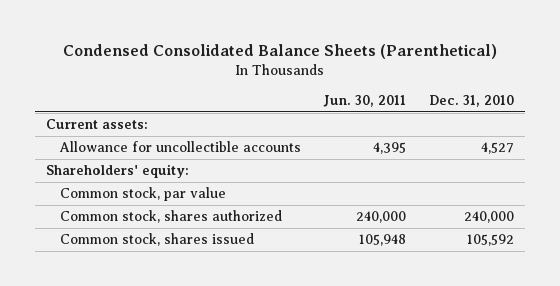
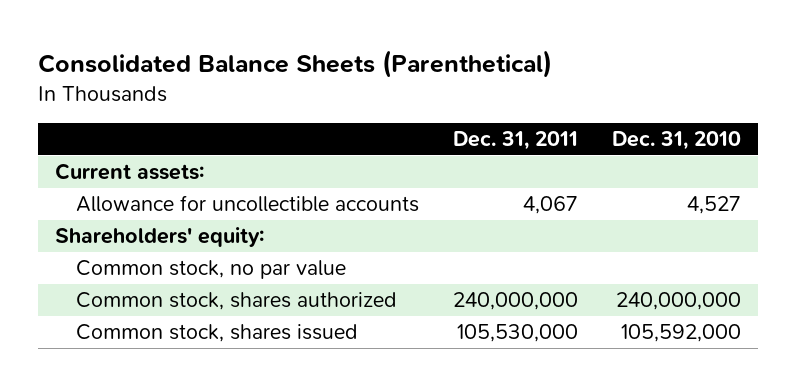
- Condensed Consolidated Balance Sheets (Parenthetical)
+ Consolidated Balance Sheets (Parenthetical)
- | Jun. 30, 2011 | Dec. 31, 2010
+ | Dec. 31, 2011 | Dec. 31, 2010
- Common stock, par value
- Common stock, shares authorized | 240,000 | 240,000
- Common stock, shares issued | 105,948 | 105,592
+ Common stock, no par value
+ Common stock, shares authorized | 240,000,000 | 240,000,000
+ Common stock, shares issued | 105,530,000 | 105,592,000

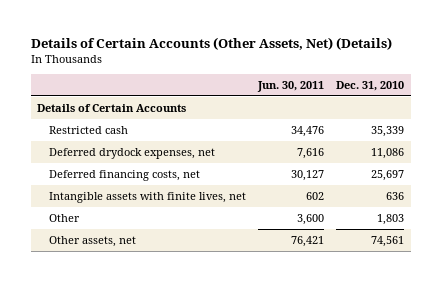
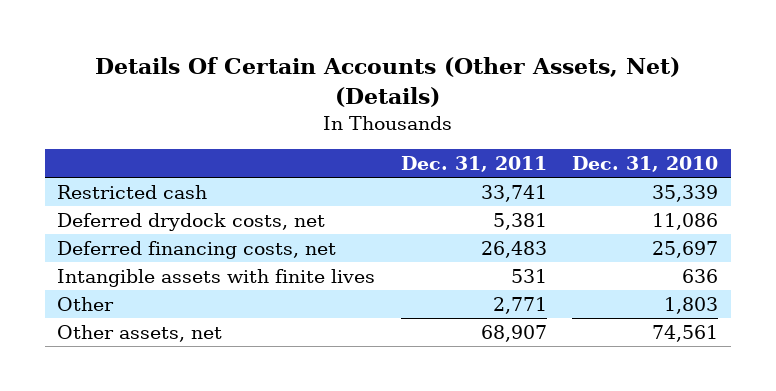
- Details of Certain Accounts (Other Assets, Net) (Details)
+ Details Of Certain Accounts (Other Assets, Net) (Details)
- | Jun. 30, 2011 | Dec. 31, 2010
+ | Dec. 31, 2011 | Dec. 31, 2010
- Details of Certain Accounts
- Deferred drydock expenses, net | 7,616 | 11,086
+ Deferred drydock costs, net | 5,381 | 11,086
- Intangible assets with finite lives, net | 602 | 636
+ Intangible assets with finite lives | 531 | 636

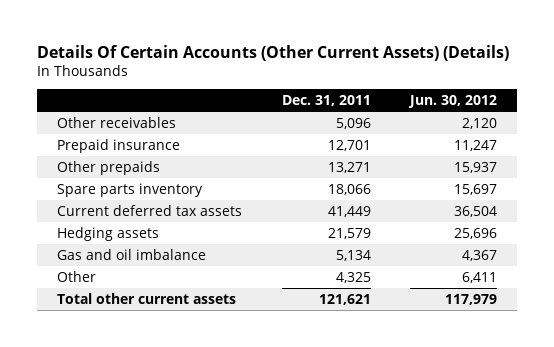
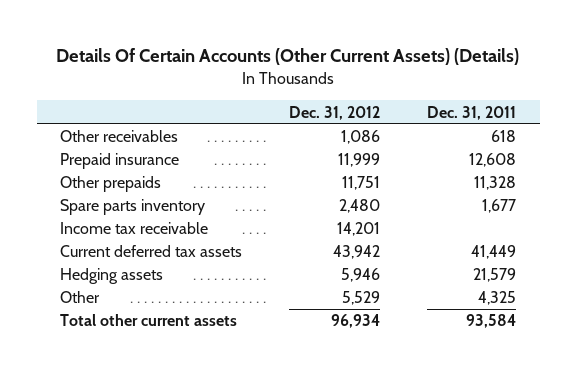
- | Dec. 31, 2011 | Jun. 30, 2012
+ | Dec. 31, 2012 | Dec. 31, 2011
- Other receivables | 5,096 | 2,120
- Prepaid insurance | 12,701 | 11,247
- Other prepaids | 13,271 | 15,937
- Spare parts inventory | 18,066 | 15,697
+ Other receivables | 1,086 | 618
+ Prepaid insurance | 11,999 | 12,608
+ Other prepaids | 11,751 | 11,328
+ Spare parts inventory | 2,480 | 1,677
+ Income tax receivable | 14,201 |
- Gas and oil imbalance | 5,134 | 4,367
- Total other current assets | 121,621 | 117,979
+ Total other current assets | 96,934 | 93,584

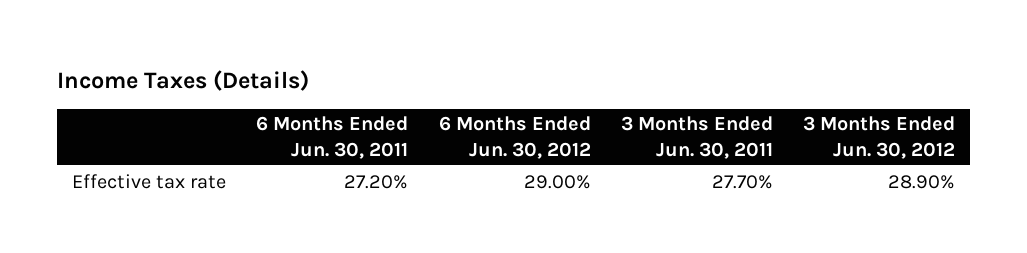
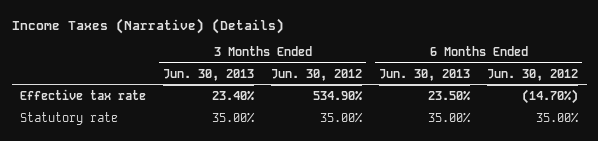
- Income Taxes (Details)
+ Income Taxes (Narrative) (Details)
- | 6 Months Ended Jun. 30, 2011 | 6 Months Ended Jun. 30, 2012 | 3 Months Ended Jun. 30, 2011 | 3 Months Ended Jun. 30, 2012
+ | 3 Months Ended Jun. 30, 2013 | 3 Months Ended Jun. 30, 2012 | 6 Months Ended Jun. 30, 2013 | 6 Months Ended Jun. 30, 2012
- Effective tax rate | 27.20% | 29.00% | 27.70% | 28.90%
+ Effective tax rate | 23.40% | 534.90% | 23.50% | (14.70%)
+ Statutory rate | 35.00% | 35.00% | 35.00% | 35.00%

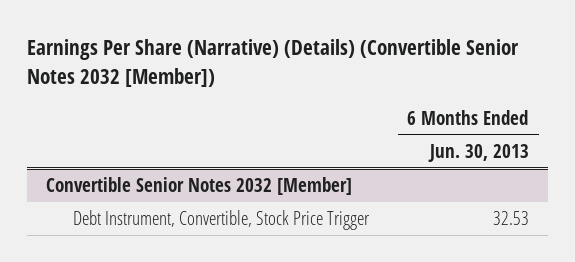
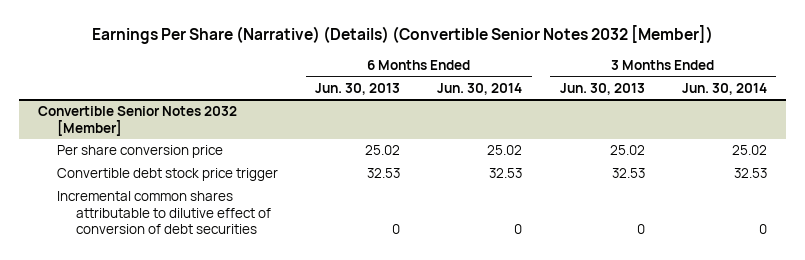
- | 6 Months Ended Jun. 30, 2013
+ | 6 Months Ended Jun. 30, 2013 | 6 Months Ended Jun. 30, 2014 | 3 Months Ended Jun. 30, 2013 | 3 Months Ended Jun. 30, 2014
@ Convertible Senior Notes 2032 [Member]
- Debt Instrument, Convertible, Stock Price Trigger | 32.53
+ Per share conversion price | 25.02 | 25.02 | 25.02 | 25.02
+ Convertible debt stock price trigger | 32.53 | 32.53 | 32.53 | 32.53
+ Incremental common shares attributable to dilutive effect of conversion of debt securities | 0 | 0 | 0 | 0

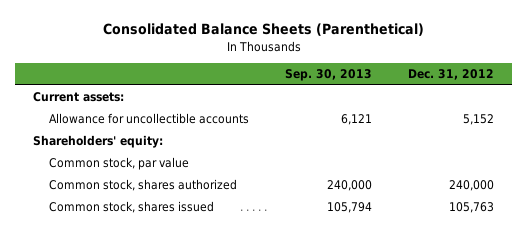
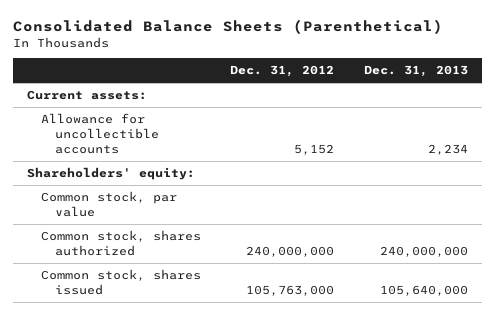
- | Sep. 30, 2013 | Dec. 31, 2012
+ | Dec. 31, 2012 | Dec. 31, 2013
- Common stock, shares authorized | 240,000 | 240,000
- Common stock, shares issued | 105,794 | 105,763
+ Common stock, shares authorized | 240,000,000 | 240,000,000
+ Common stock, shares issued | 105,763,000 | 105,640,000

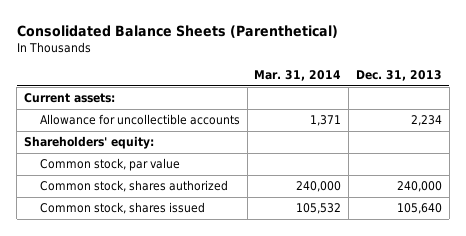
- | Dec. 31, 2012 | Dec. 31, 2013
+ | Mar. 31, 2014 | Dec. 31, 2013
- Common stock, shares authorized | 240,000,000 | 240,000,000
- Common stock, shares issued | 105,763,000 | 105,640,000
+ Common stock, shares authorized | 240,000 | 240,000
+ Common stock, shares issued | 105,532 | 105,640

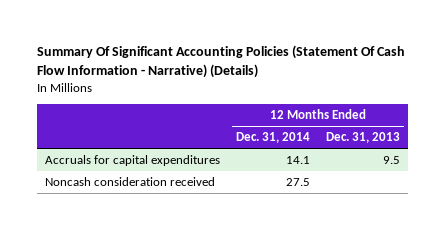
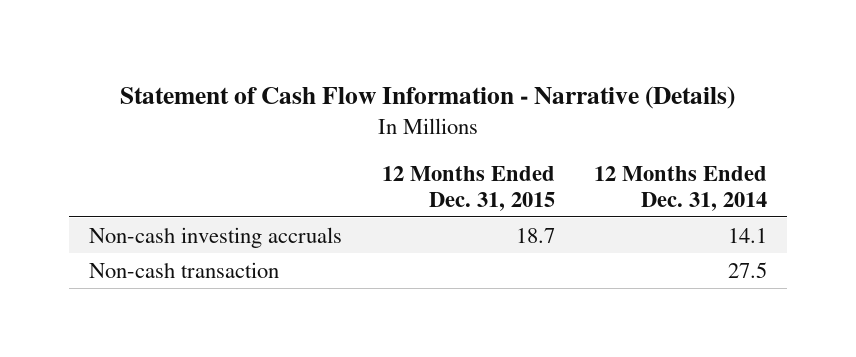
- Summary Of Significant Accounting Policies (Statement Of Cash Flow Information - Narrative) (Details)
+ Statement of Cash Flow Information - Narrative (Details)
- | 12 Months Ended Dec. 31, 2014 | 12 Months Ended Dec. 31, 2013
+ | 12 Months Ended Dec. 31, 2015 | 12 Months Ended Dec. 31, 2014
- Accruals for capital expenditures | 14.1 | 9.5
- Noncash consideration received | 27.5 |
+ Non-cash investing accruals | 18.7 | 14.1
+ Non-cash transaction | | 27.5

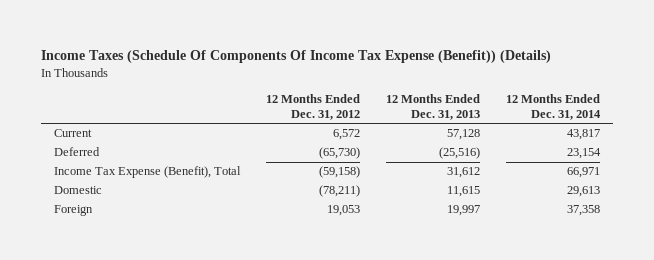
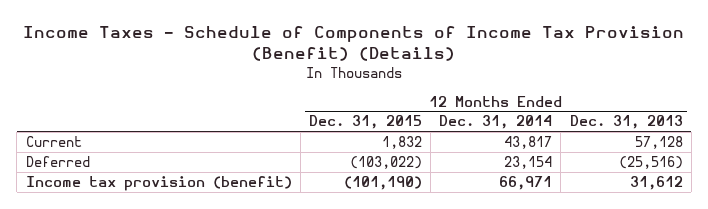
- Income Taxes (Schedule Of Components Of Income Tax Expense (Benefit)) (Details)
+ Income Taxes - Schedule of Components of Income Tax Provision (Benefit) (Details)
- | 12 Months Ended Dec. 31, 2012 | 12 Months Ended Dec. 31, 2013 | 12 Months Ended Dec. 31, 2014
+ | 12 Months Ended Dec. 31, 2015 | 12 Months Ended Dec. 31, 2014 | 12 Months Ended Dec. 31, 2013
- Income Tax Expense (Benefit), Total | (59,158) | 31,612 | 66,971
- Domestic | (78,211) | 11,615 | 29,613
- Foreign | 19,053 | 19,997 | 37,358
+ Income tax provision (benefit) | (101,190) | 66,971 | 31,612

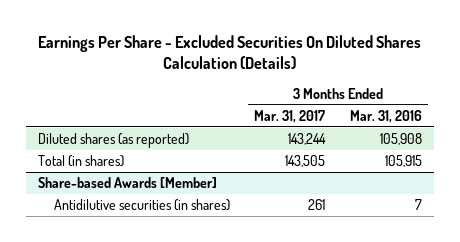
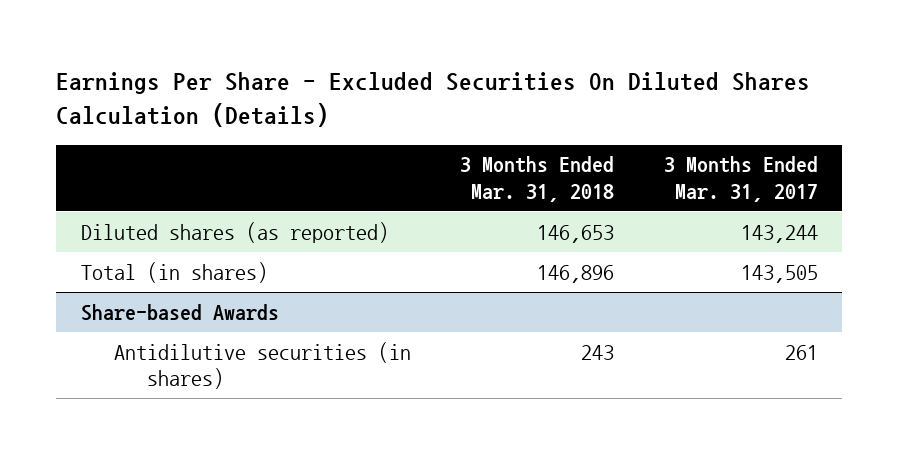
- | 3 Months Ended Mar. 31, 2017 | 3 Months Ended Mar. 31, 2016
+ | 3 Months Ended Mar. 31, 2018 | 3 Months Ended Mar. 31, 2017
- Share-based Awards [Member]
+ Share-based Awards

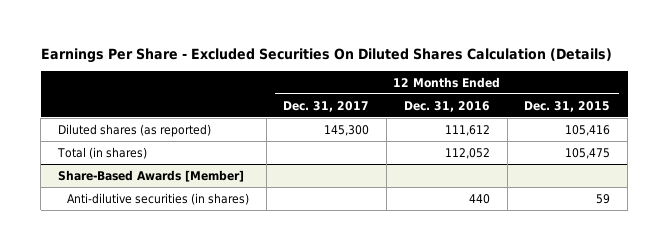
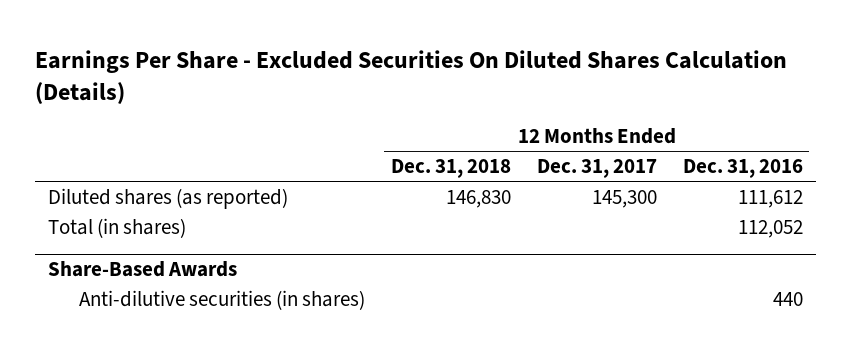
- | 12 Months Ended Dec. 31, 2017 | 12 Months Ended Dec. 31, 2016 | 12 Months Ended Dec. 31, 2015
+ | 12 Months Ended Dec. 31, 2018 | 12 Months Ended Dec. 31, 2017 | 12 Months Ended Dec. 31, 2016
- Share-Based Awards [Member]
+ Share-Based Awards

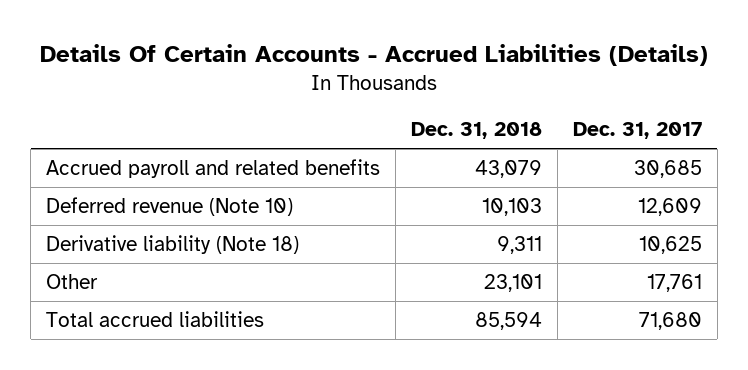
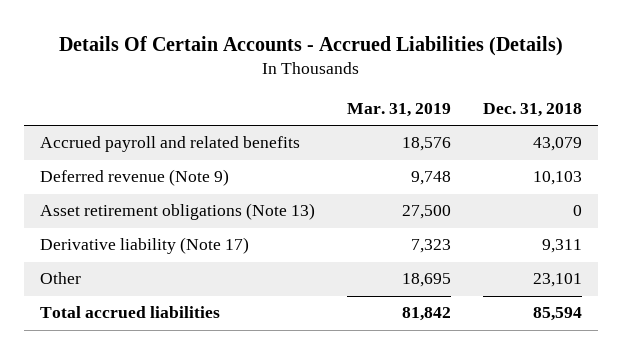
- | Dec. 31, 2018 | Dec. 31, 2017
+ | Mar. 31, 2019 | Dec. 31, 2018
- Deferred revenue (Note 10) | 10,103 | 12,609
- Derivative liability (Note 18) | 9,311 | 10,625
+ Deferred revenue (Note 9) | 9,748 | 10,103
+ Asset retirement obligations (Note 13) | 27,500 | 0
+ Derivative liability (Note 17) | 7,323 | 9,311

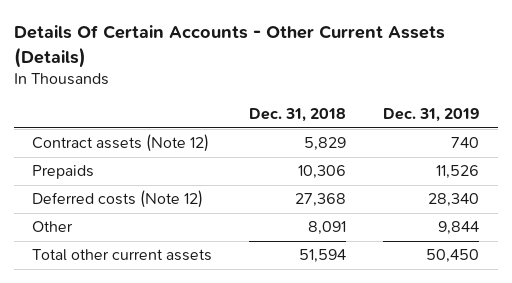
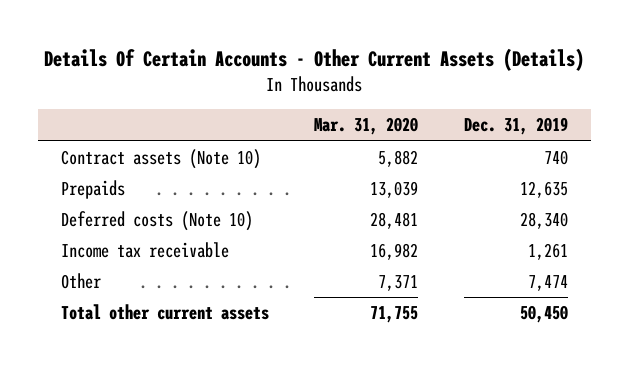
- | Dec. 31, 2018 | Dec. 31, 2019
+ | Mar. 31, 2020 | Dec. 31, 2019
- Contract assets (Note 12) | 5,829 | 740
- Prepaids | 10,306 | 11,526
- Deferred costs (Note 12) | 27,368 | 28,340
- Other | 8,091 | 9,844
+ Contract assets (Note 10) | 5,882 | 740
+ Prepaids | 13,039 | 12,635
+ Deferred costs (Note 10) | 28,481 | 28,340
+ Income tax receivable | 16,982 | 1,261
+ Other | 7,371 | 7,474

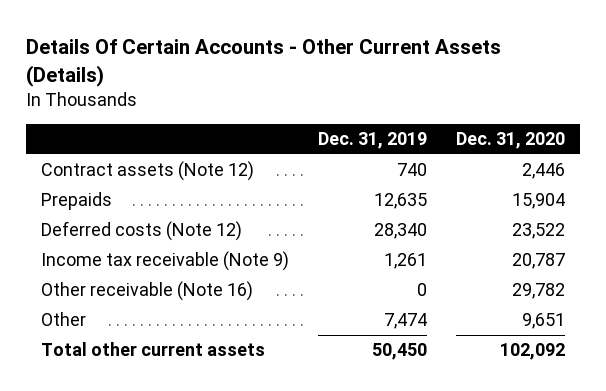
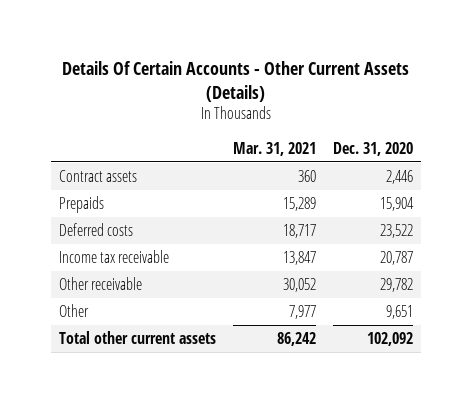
- | Dec. 31, 2019 | Dec. 31, 2020
+ | Mar. 31, 2021 | Dec. 31, 2020
- Contract assets (Note 12) | 740 | 2,446
+ Contract assets | 360 | 2,446
- Deferred costs (Note 12) | 28,340 | 23,522
- Income tax receivable (Note 9) | 1,261 | 20,787
- Other receivable (Note 16) | 0 | 29,782
+ Deferred costs | 18,717 | 23,522
+ Income tax receivable | 13,847 | 20,787
+ Other receivable | 30,052 | 29,782

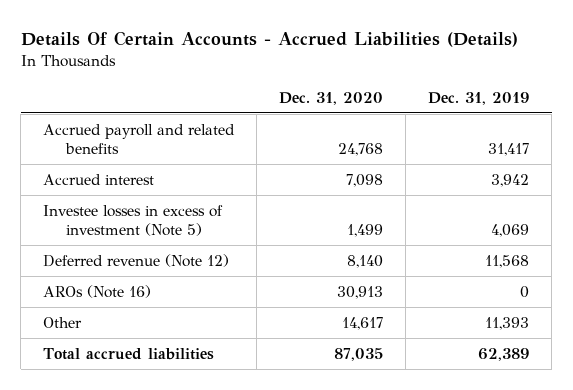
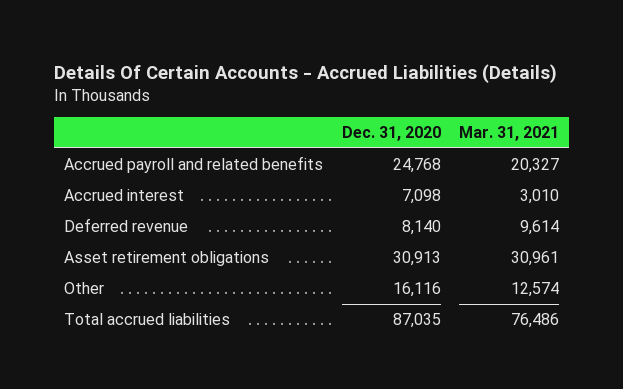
- | Dec. 31, 2020 | Dec. 31, 2019
+ | Dec. 31, 2020 | Mar. 31, 2021
- Investee losses in excess of investment (Note 5) | 1,499 | 4,069
- Deferred revenue (Note 12) | 8,140 | 11,568
- AROs (Note 16) | 30,913 | 0
- Other | 14,617 | 11,393
+ Deferred revenue | 8,140 | 9,614
+ Asset retirement obligations | 30,913 | 30,961
+ Other | 16,116 | 12,574

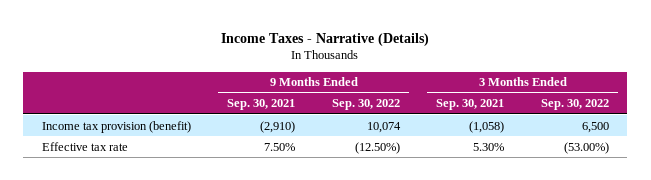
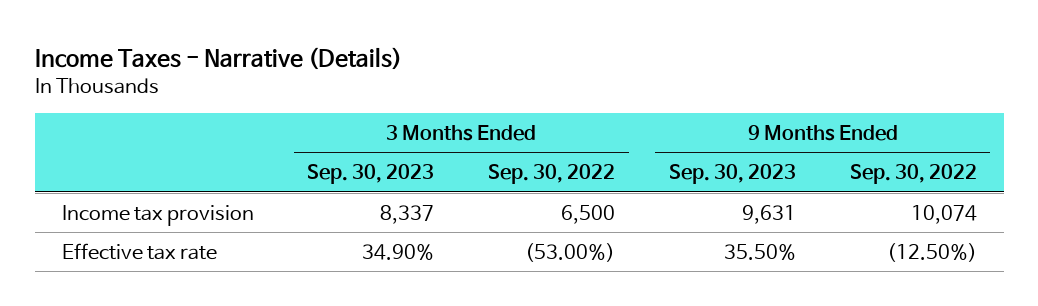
- | 9 Months Ended Sep. 30, 2021 | 9 Months Ended Sep. 30, 2022 | 3 Months Ended Sep. 30, 2021 | 3 Months Ended Sep. 30, 2022
+ | 3 Months Ended Sep. 30, 2023 | 3 Months Ended Sep. 30, 2022 | 9 Months Ended Sep. 30, 2023 | 9 Months Ended Sep. 30, 2022
- Income tax provision (benefit) | (2,910) | 10,074 | (1,058) | 6,500
+ Income tax provision | 8,337 | 6,500 | 9,631 | 10,074

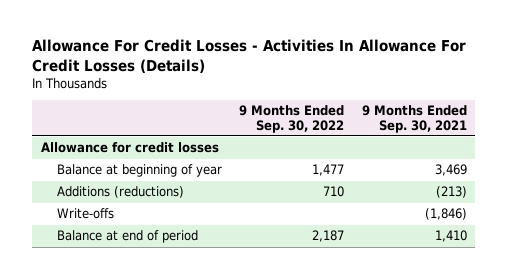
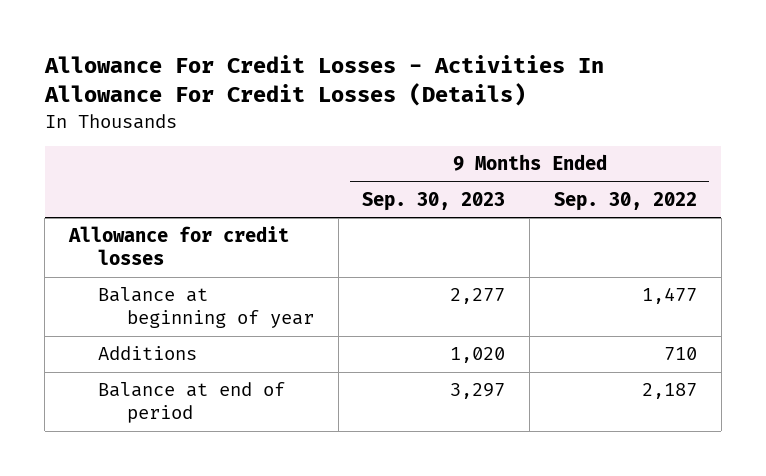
- | 9 Months Ended Sep. 30, 2022 | 9 Months Ended Sep. 30, 2021
+ | 9 Months Ended Sep. 30, 2023 | 9 Months Ended Sep. 30, 2022
- Additions (reductions) | 710 | (213)
- Write-offs | | (1,846)
+ Additions | 1,020 | 710

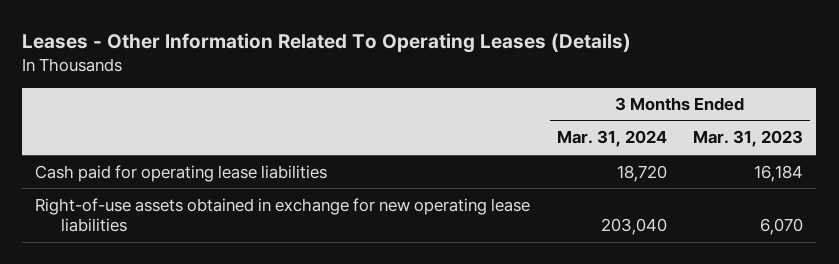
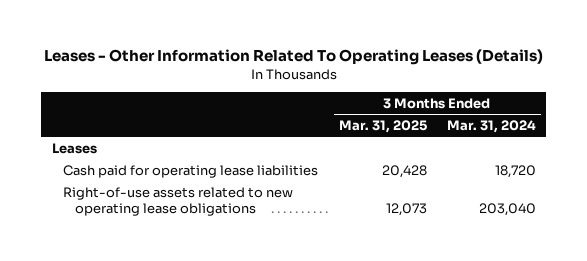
- | 3 Months Ended Mar. 31, 2024 | 3 Months Ended Mar. 31, 2023
+ | 3 Months Ended Mar. 31, 2025 | 3 Months Ended Mar. 31, 2024
+ Leases
- Right-of-use assets obtained in exchange for new operating lease liabilities | 203,040 | 6,070
+ Right-of-use assets related to new operating lease obligations | 12,073 | 203,040

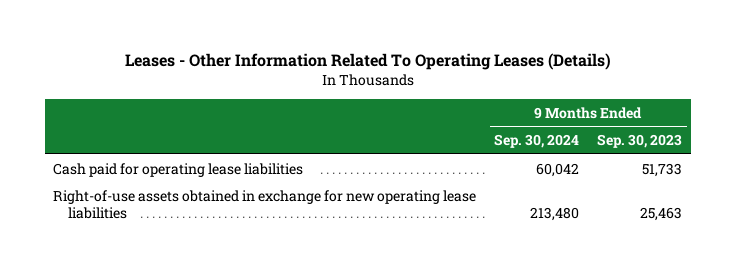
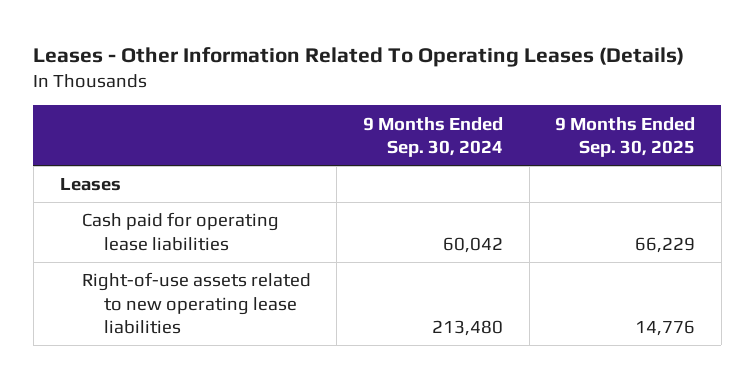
- | 9 Months Ended Sep. 30, 2024 | 9 Months Ended Sep. 30, 2023
+ | 9 Months Ended Sep. 30, 2024 | 9 Months Ended Sep. 30, 2025
+ Leases
- Right-of-use assets obtained in exchange for new operating lease liabilities | 213,480 | 25,463
+ Right-of-use assets related to new operating lease liabilities | 213,480 | 14,776

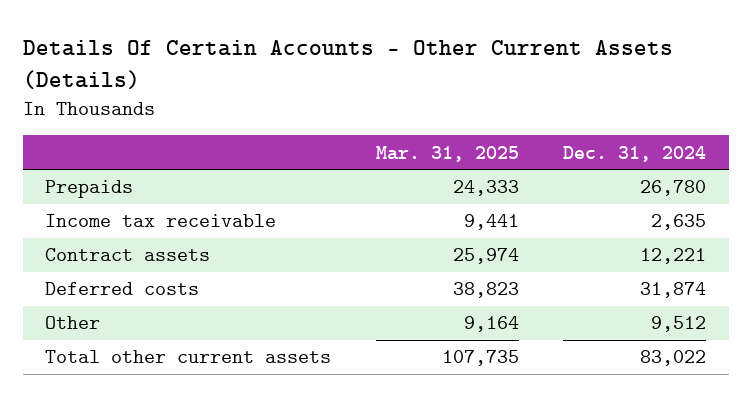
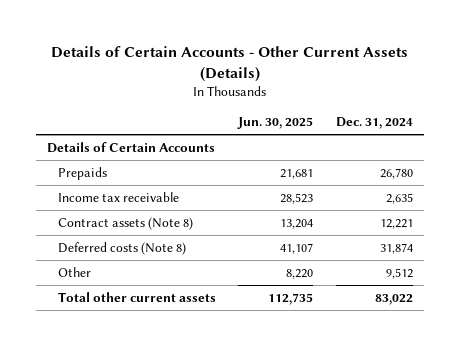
- Details Of Certain Accounts - Other Current Assets (Details)
+ Details of Certain Accounts - Other Current Assets (Details)
- | Mar. 31, 2025 | Dec. 31, 2024
+ | Jun. 30, 2025 | Dec. 31, 2024
+ Details of Certain Accounts
- Contract assets | 25,974 | 12,221
- Deferred costs | 38,823 | 31,874
+ Contract assets (Note 8) | 13,204 | 12,221
+ Deferred costs (Note 8) | 41,107 | 31,874

